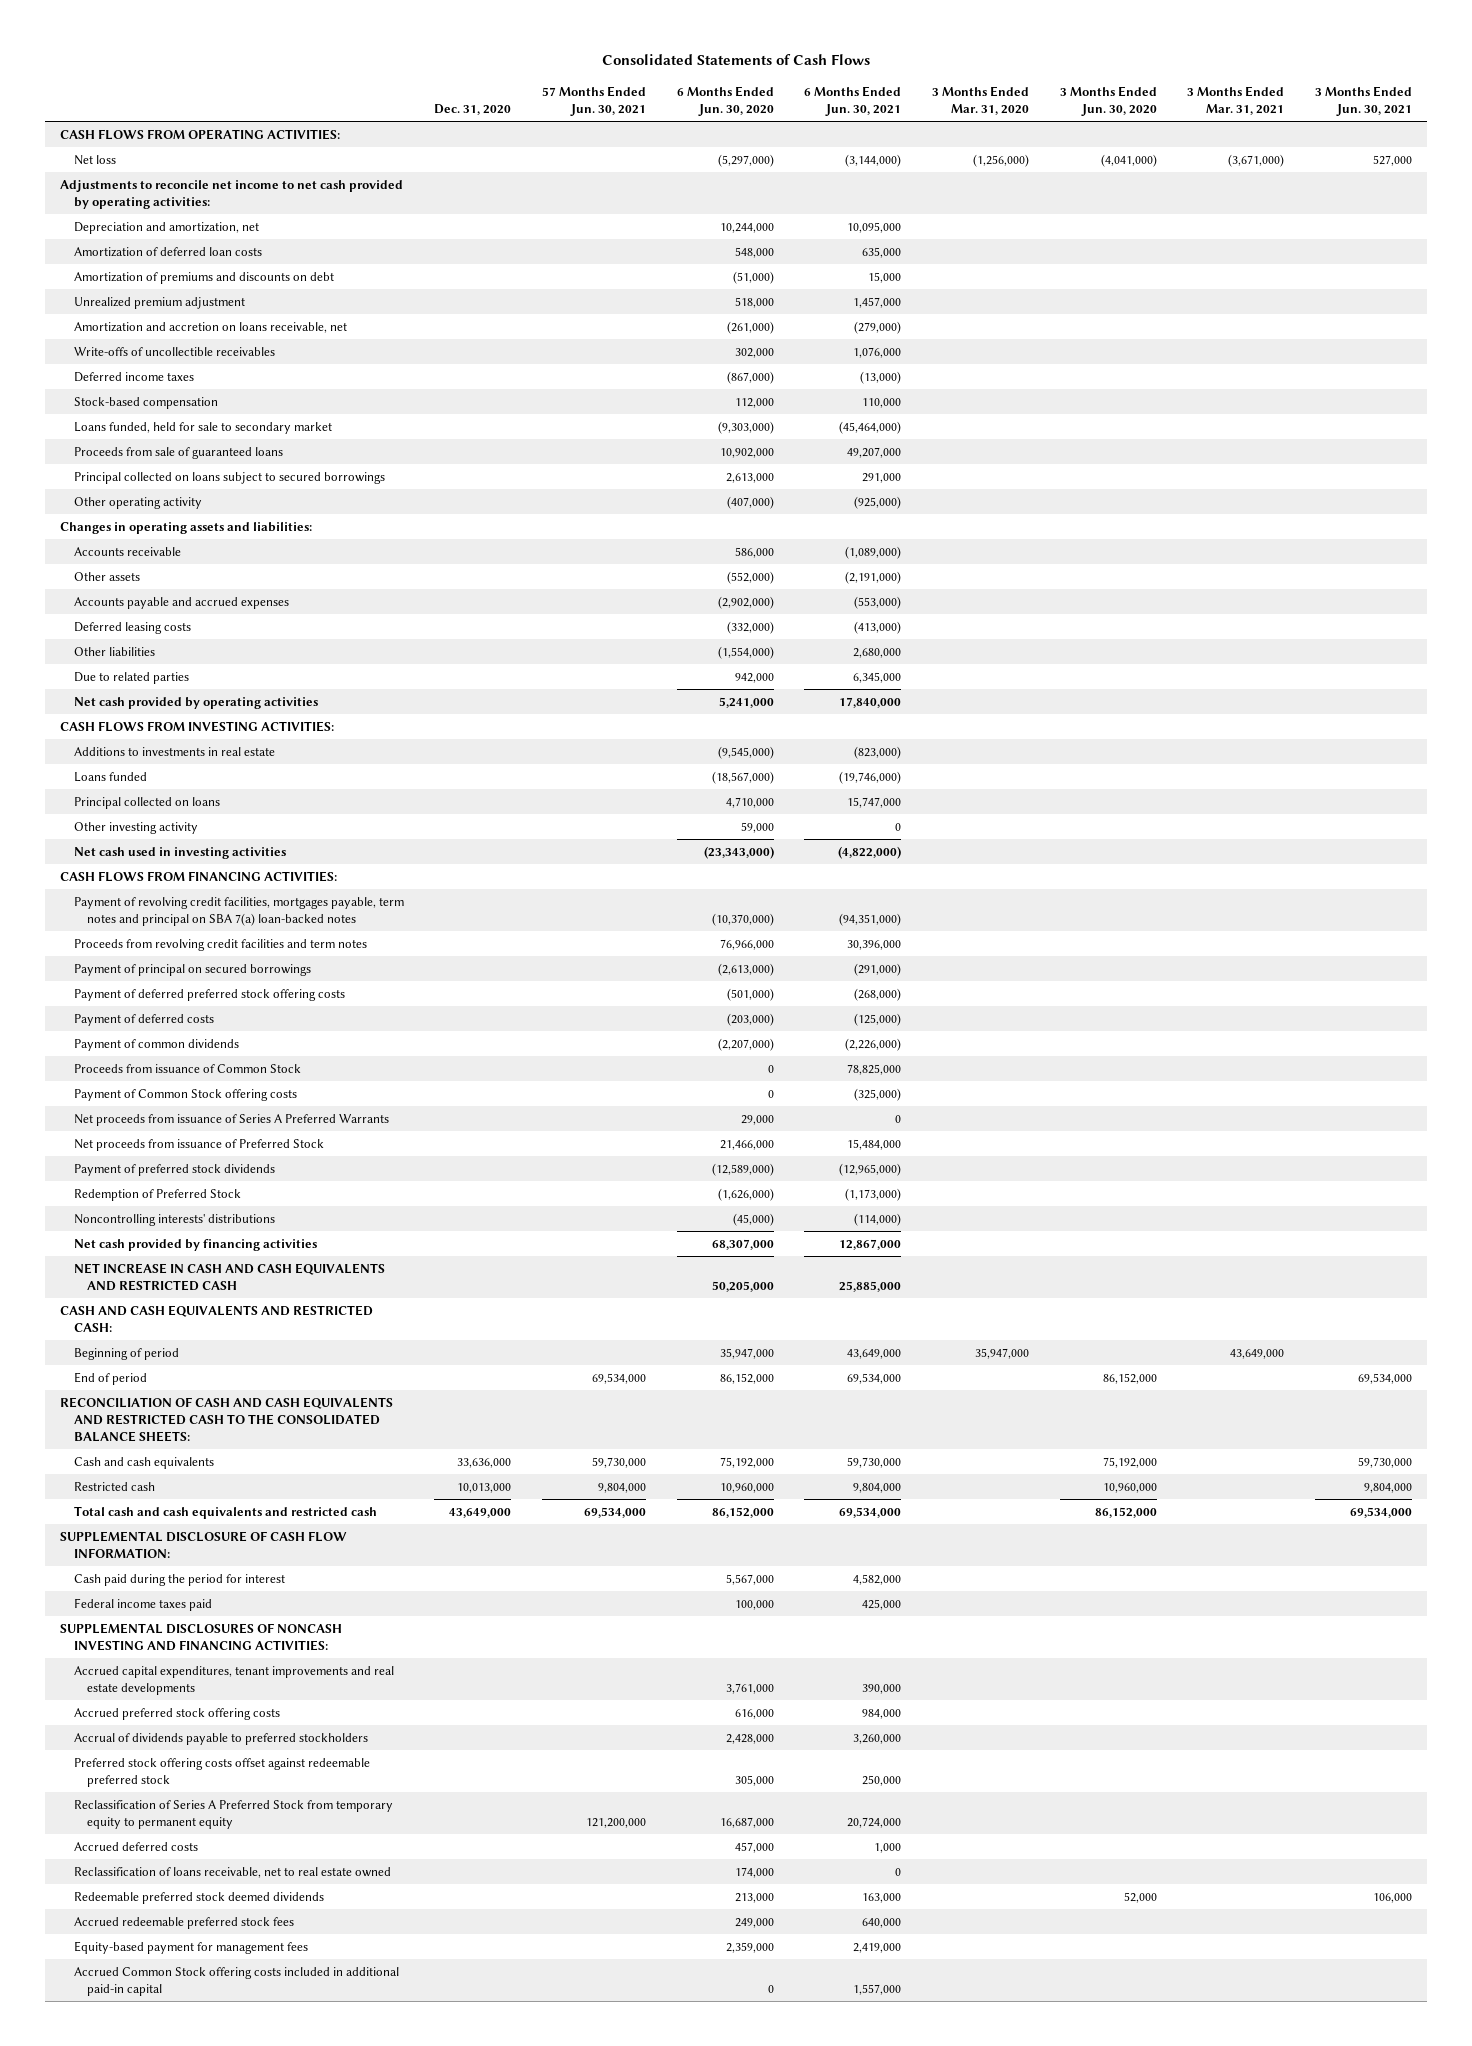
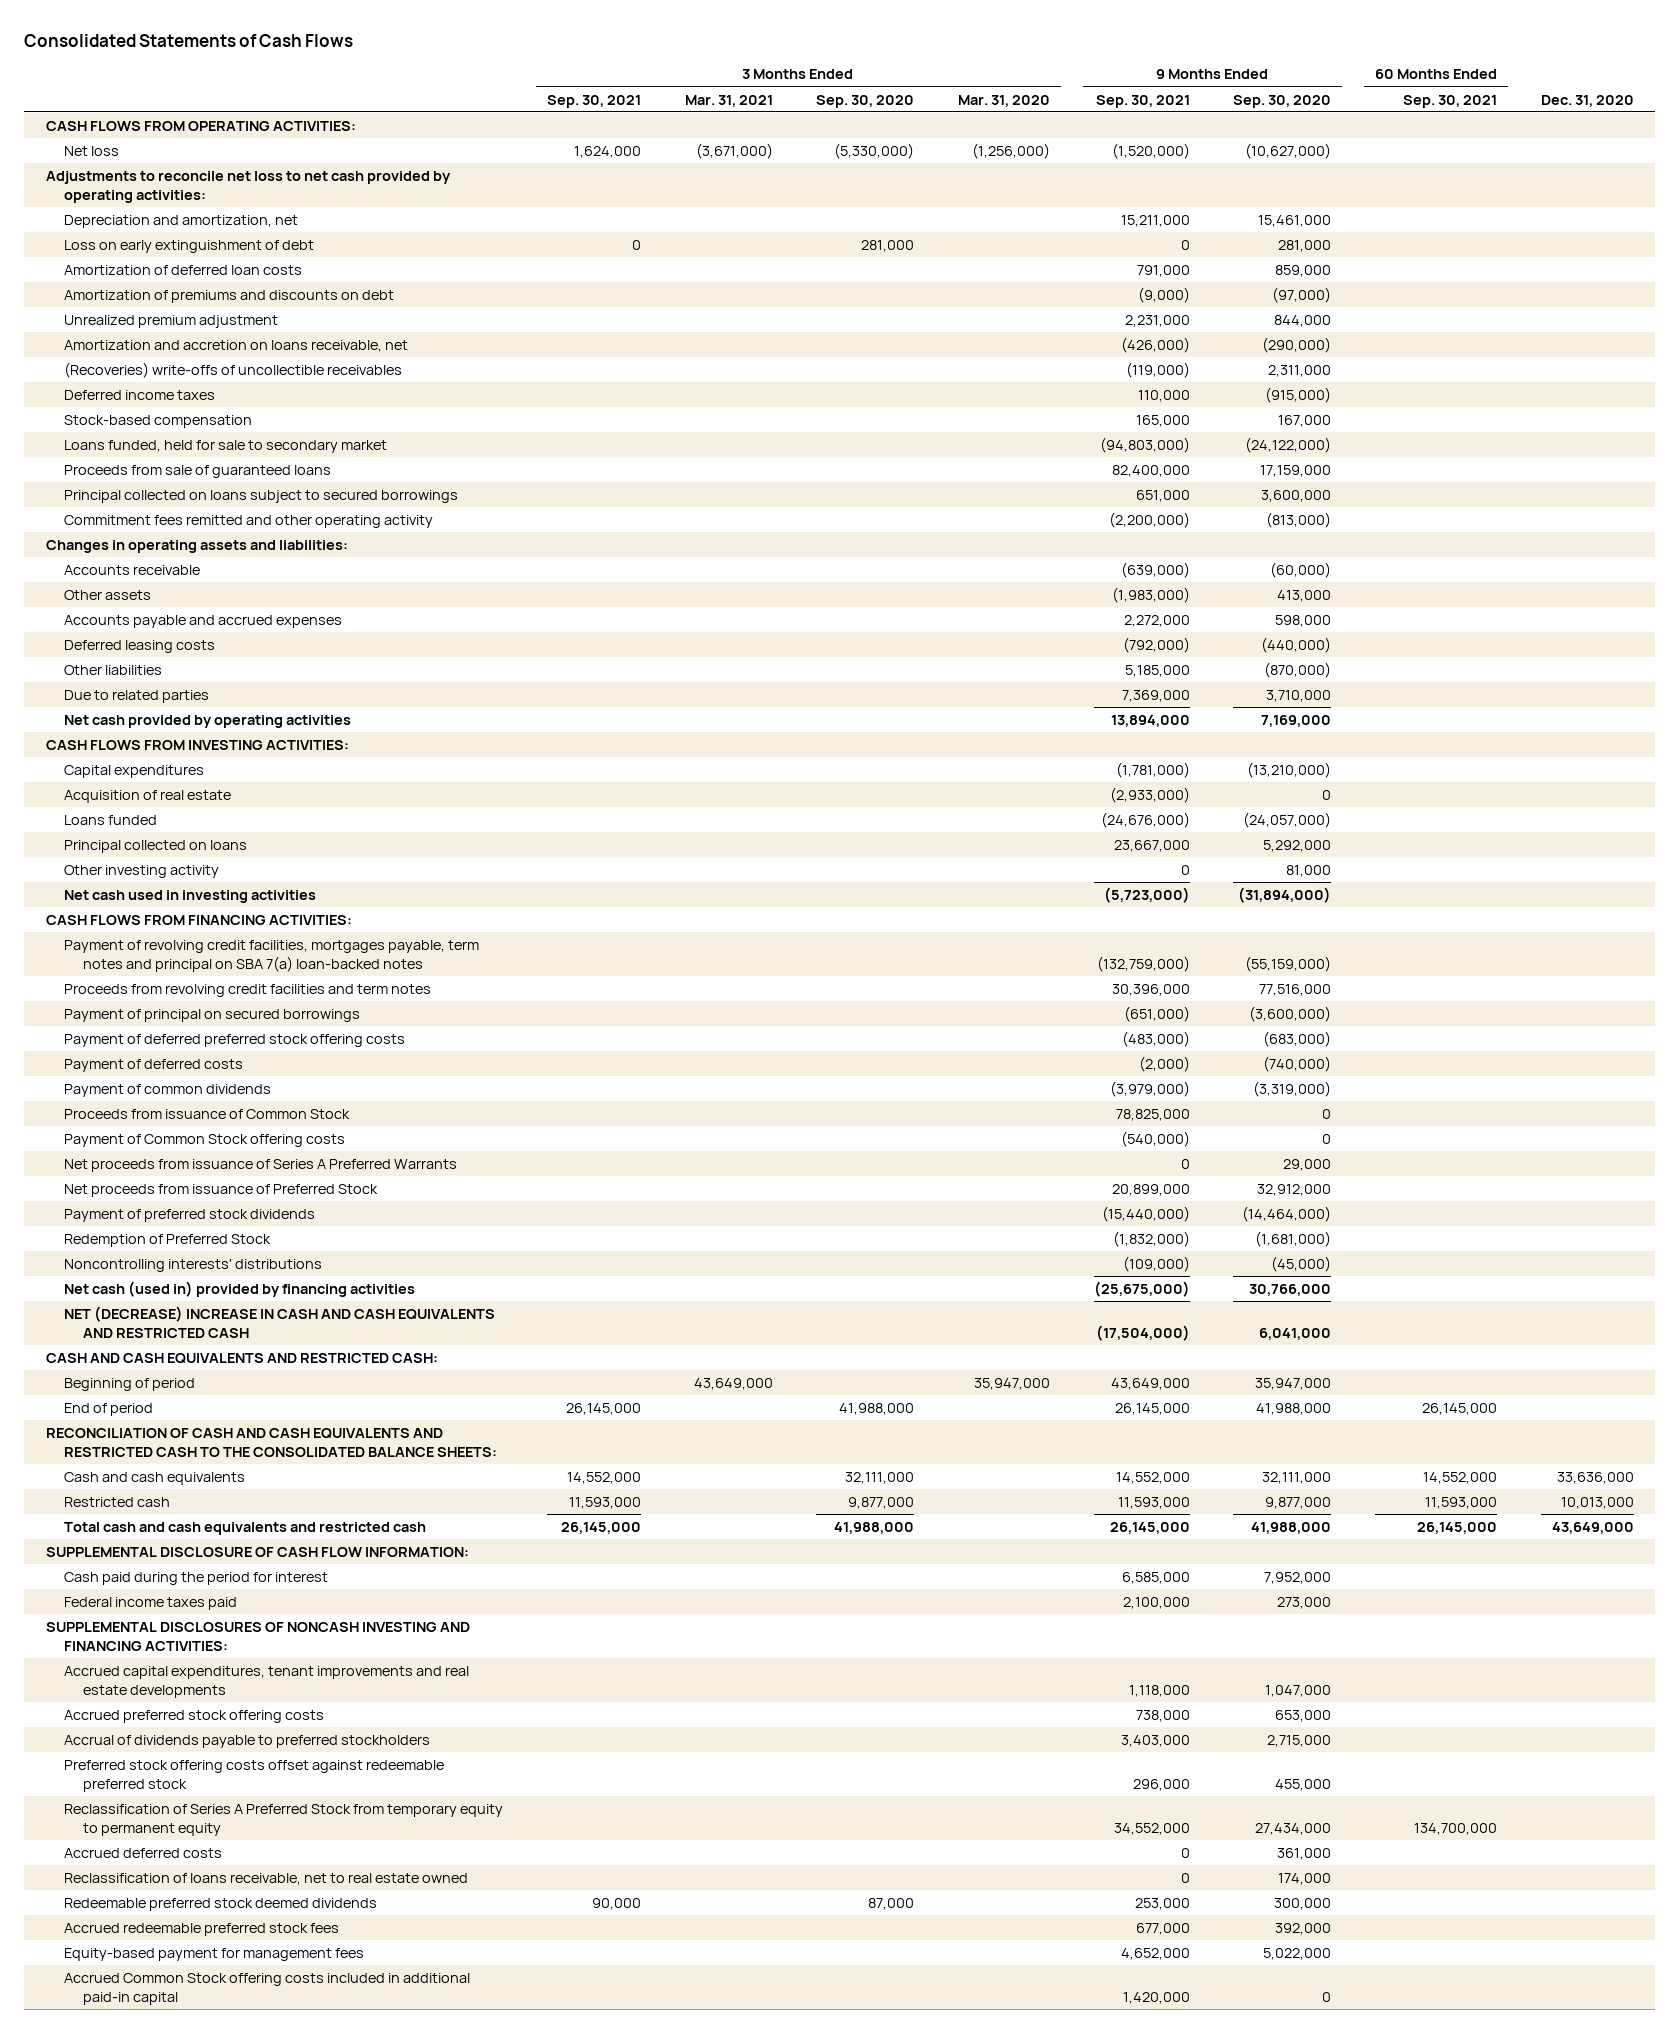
- | Dec. 31, 2020 | 57 Months Ended Jun. 30, 2021 | 6 Months Ended Jun. 30, 2020 | 6 Months Ended Jun. 30, 2021 | 3 Months Ended Mar. 31, 2020 | 3 Months Ended Jun. 30, 2020 | 3 Months Ended Mar. 31, 2021 | 3 Months Ended Jun. 30, 2021
+ | 3 Months Ended Sep. 30, 2021 | 3 Months Ended Mar. 31, 2021 | 3 Months Ended Sep. 30, 2020 | 3 Months Ended Mar. 31, 2020 | 9 Months Ended Sep. 30, 2021 | 9 Months Ended Sep. 30, 2020 | 60 Months Ended Sep. 30, 2021 | Dec. 31, 2020
- Adjustments to reconcile net income to net cash provided by operating activities:
+ Adjustments to reconcile net loss to net cash provided by operating activities:
+ Loss on early extinguishment of debt | 0 | | 281,000 | | 0 | 281,000 | |
- Write-offs of uncollectible receivables | | | 302,000 | 1,076,000 | | | |
+ (Recoveries) write-offs of uncollectible receivables | | | | | (119,000) | 2,311,000 | |
- Other operating activity | | | (407,000) | (925,000) | | | |
+ Commitment fees remitted and other operating activity | | | | | (2,200,000) | (813,000) | |
- Additions to investments in real estate | | | (9,545,000) | (823,000) | | | |
+ Capital expenditures | | | | | (1,781,000) | (13,210,000) | |
+ Acquisition of real estate | | | | | (2,933,000) | 0 | |
- Net cash provided by financing activities | | | 68,307,000 | 12,867,000 | | | |
- NET INCREASE IN CASH AND CASH EQUIVALENTS AND RESTRICTED CASH | | | 50,205,000 | 25,885,000 | | | |
+ Net cash (used in) provided by financing activities | | | | | (25,675,000) | 30,766,000 | |
+ NET (DECREASE) INCREASE IN CASH AND CASH EQUIVALENTS AND RESTRICTED CASH | | | | | (17,504,000) | 6,041,000 | |

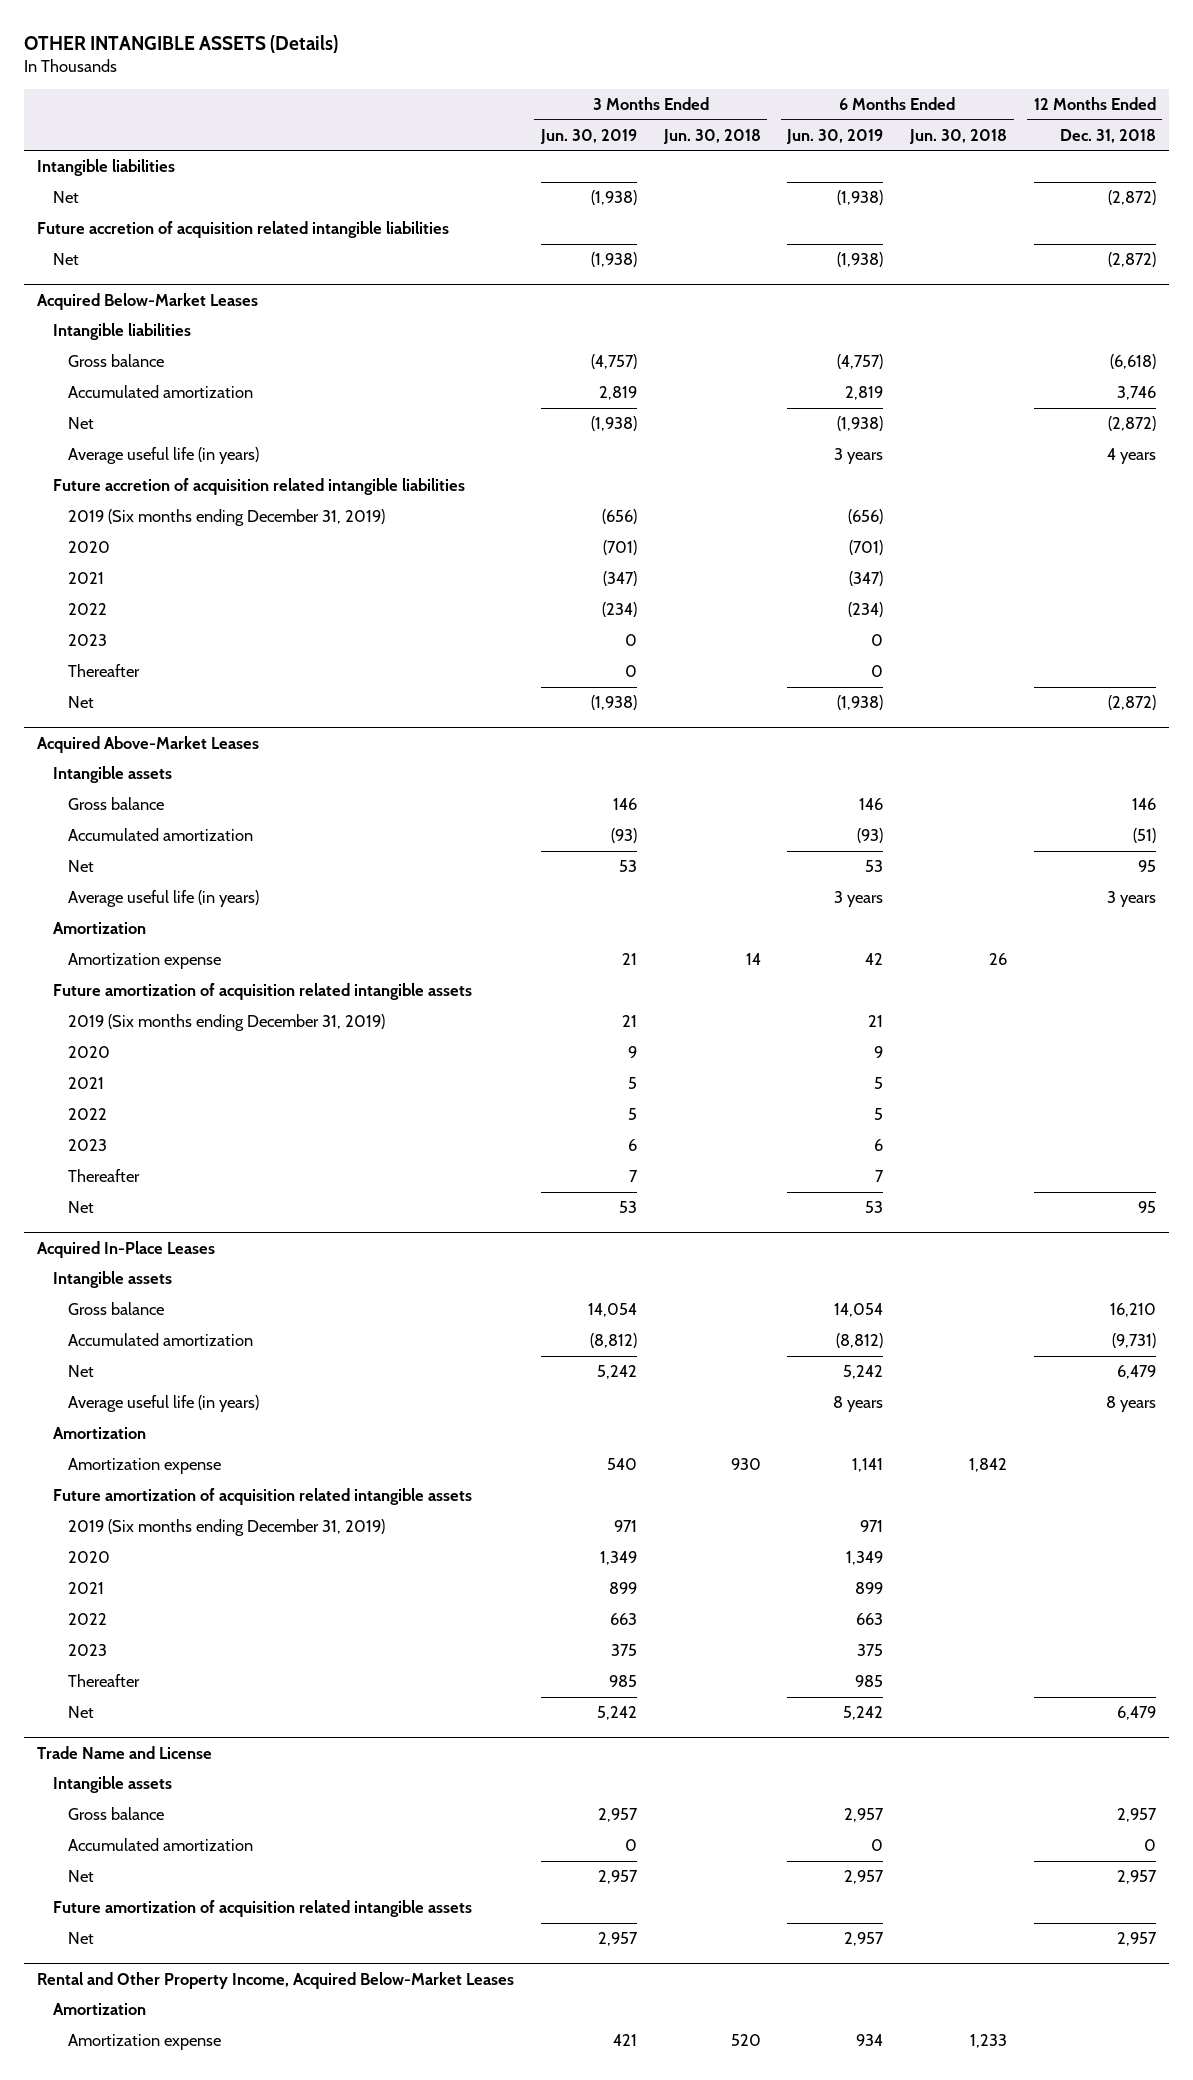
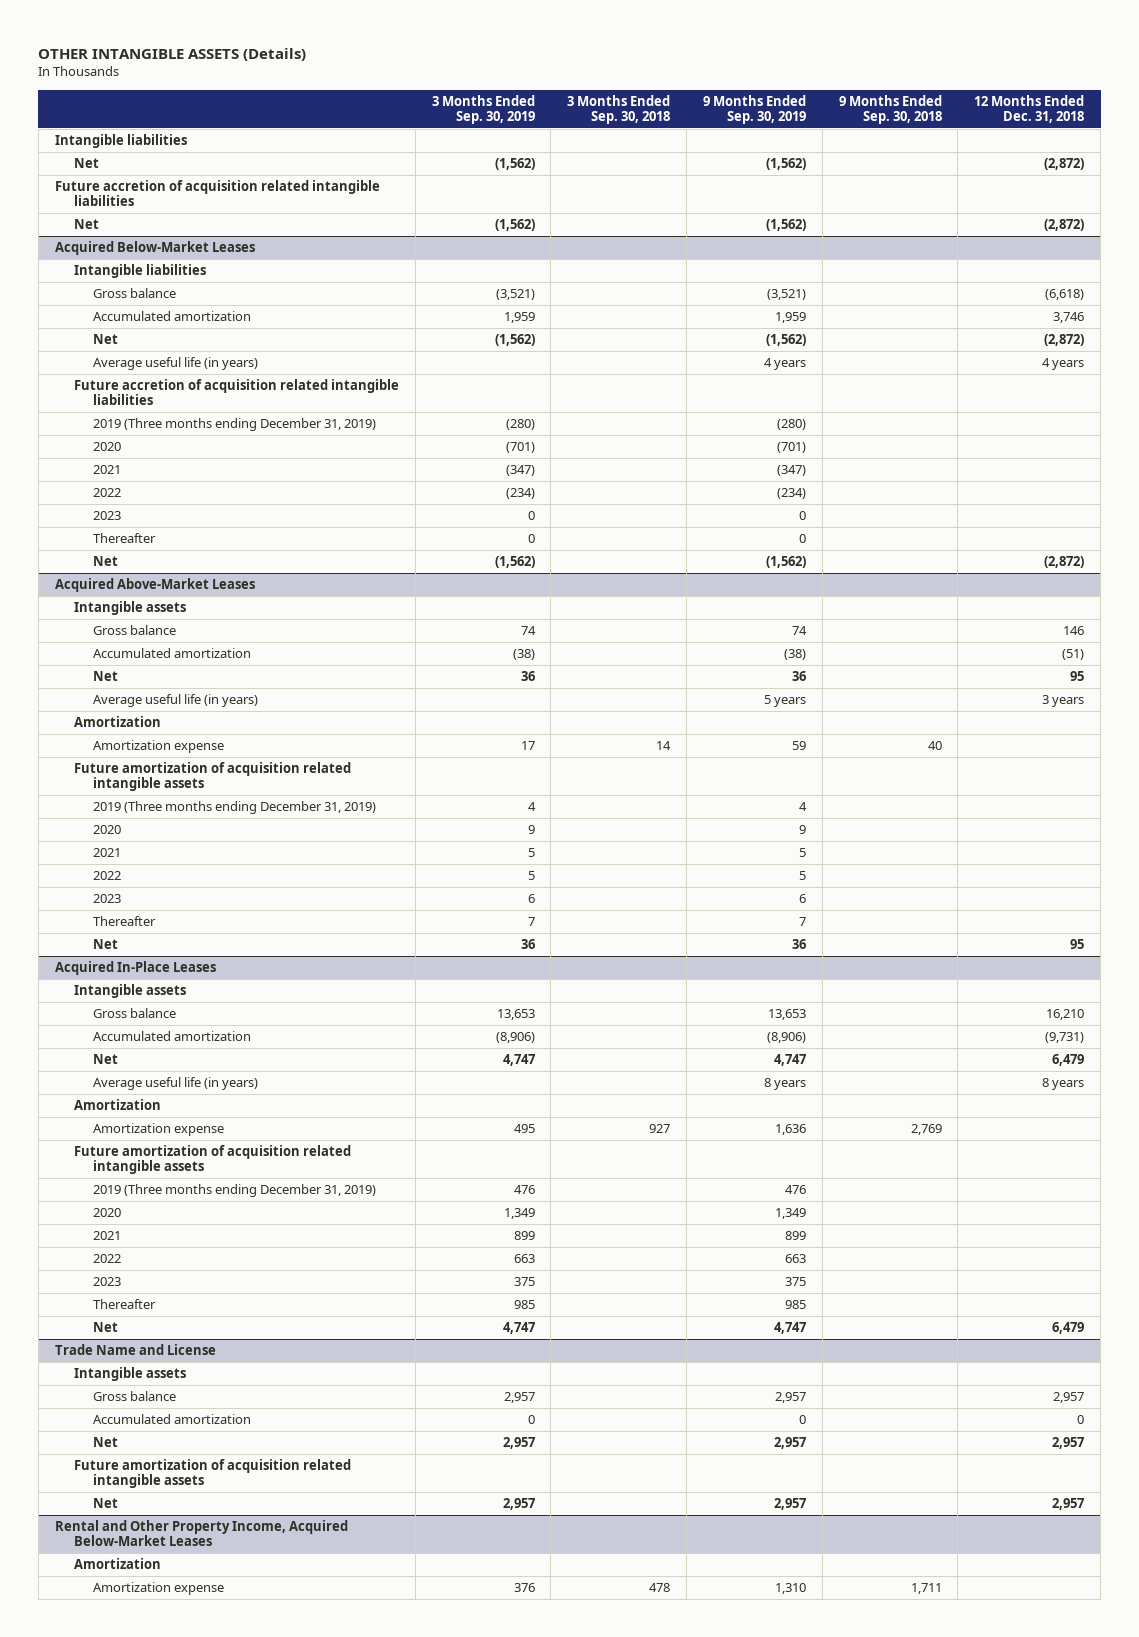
- | 3 Months Ended Jun. 30, 2019 | 3 Months Ended Jun. 30, 2018 | 6 Months Ended Jun. 30, 2019 | 6 Months Ended Jun. 30, 2018 | 12 Months Ended Dec. 31, 2018
+ | 3 Months Ended Sep. 30, 2019 | 3 Months Ended Sep. 30, 2018 | 9 Months Ended Sep. 30, 2019 | 9 Months Ended Sep. 30, 2018 | 12 Months Ended Dec. 31, 2018
@ Acquired Below-Market Leases
- 2019 (Six months ending December 31, 2019) | (656) | | (656) | |
+ 2019 (Three months ending December 31, 2019) | (280) | | (280) | |
@ Acquired Above-Market Leases
- 2019 (Six months ending December 31, 2019) | 21 | | 21 | |
+ 2019 (Three months ending December 31, 2019) | 4 | | 4 | |
@ Acquired In-Place Leases
- 2019 (Six months ending December 31, 2019) | 971 | | 971 | |
+ 2019 (Three months ending December 31, 2019) | 476 | | 476 | |

